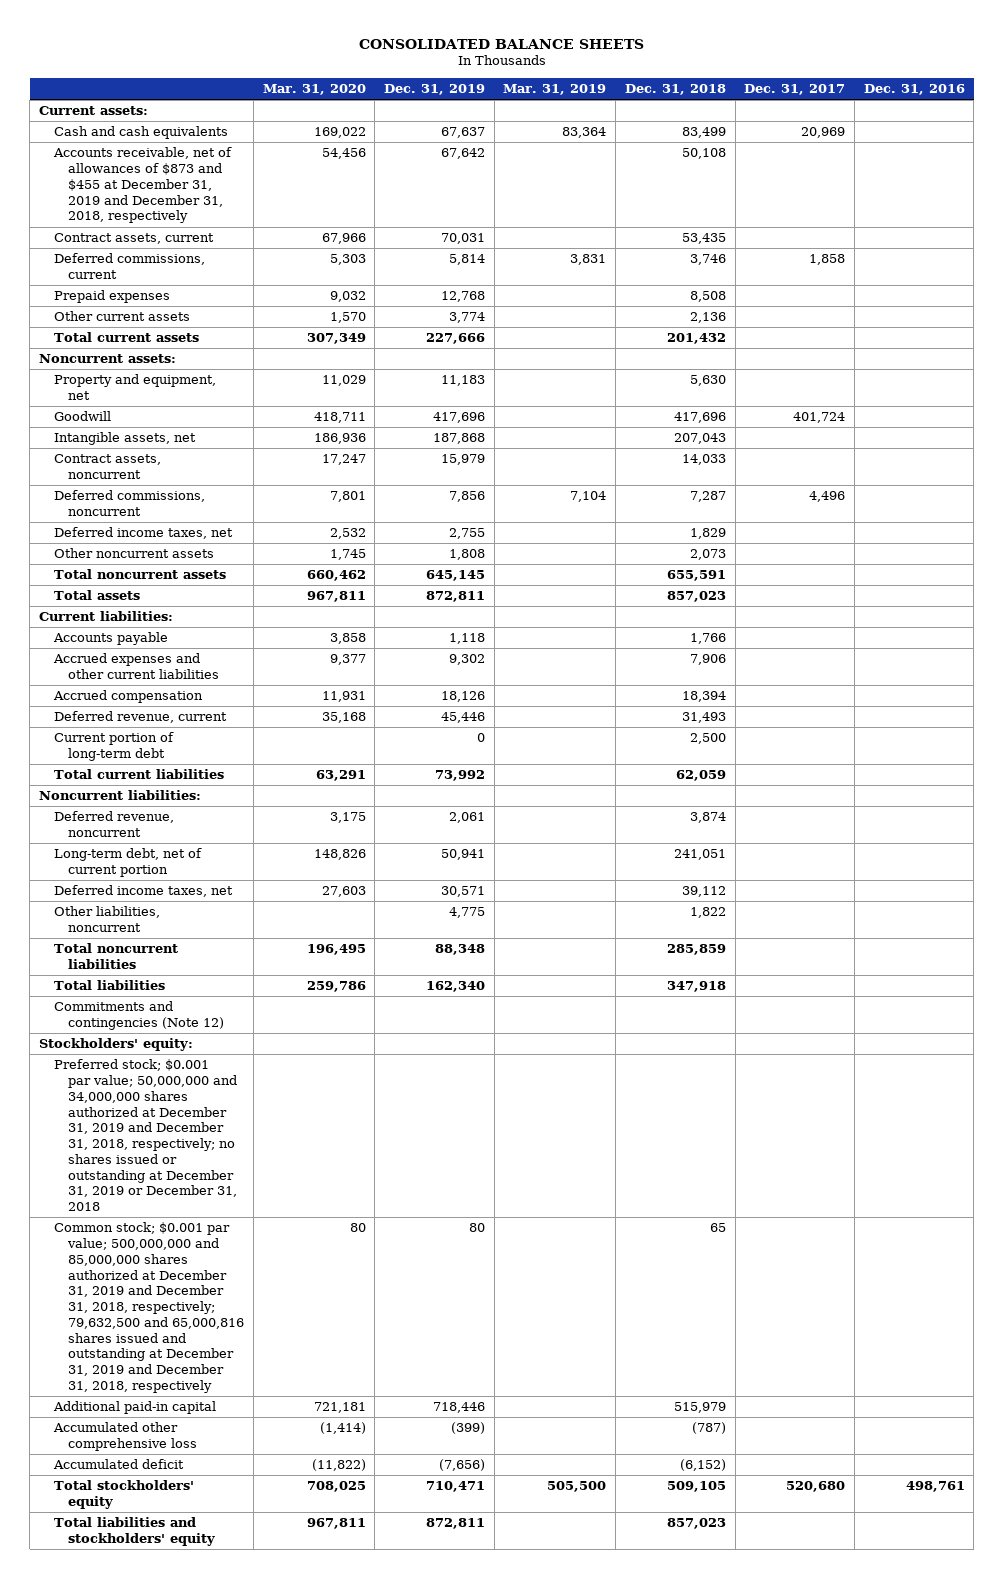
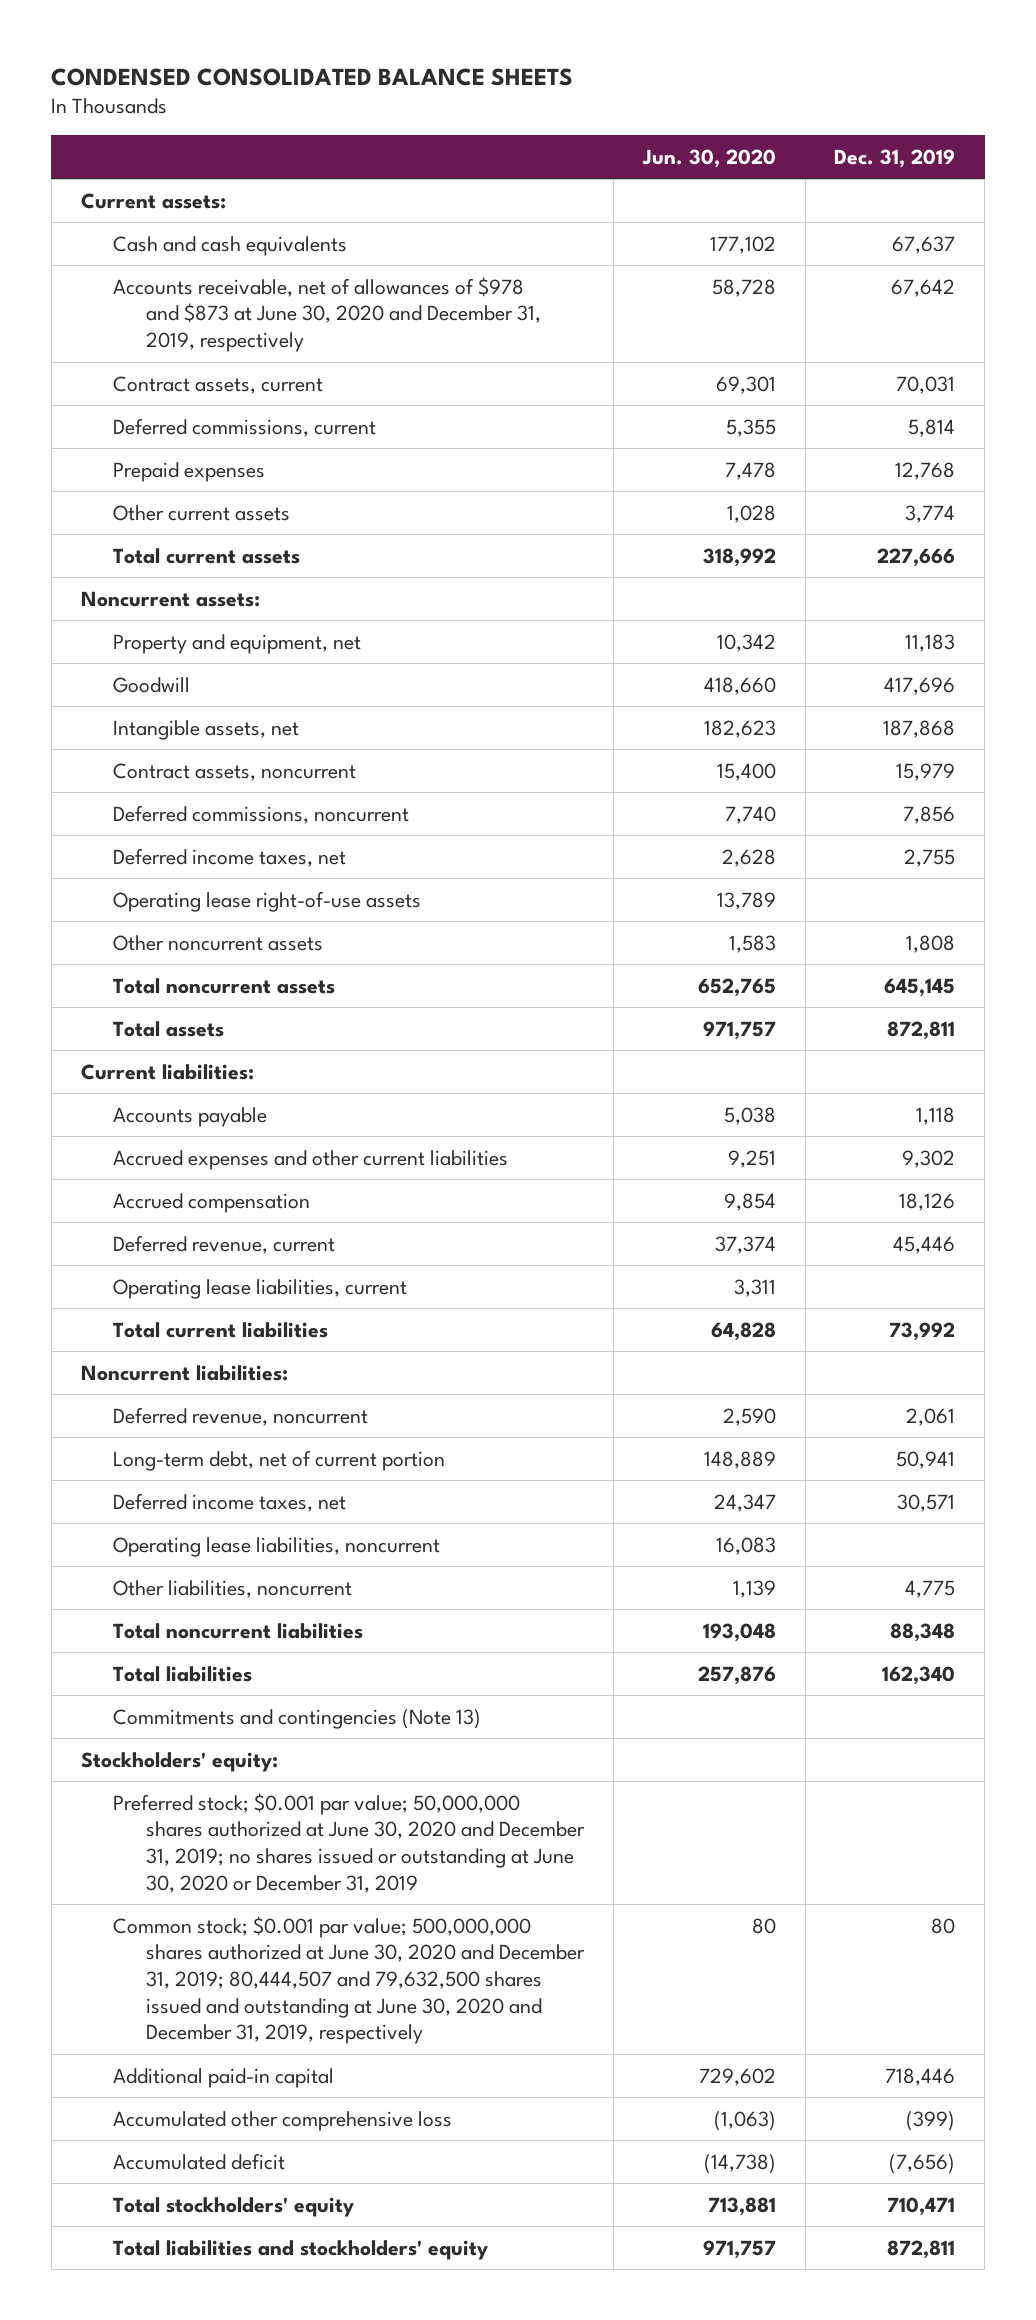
- CONSOLIDATED BALANCE SHEETS
+ CONDENSED CONSOLIDATED BALANCE SHEETS
- | Mar. 31, 2020 | Dec. 31, 2019 | Mar. 31, 2019 | Dec. 31, 2018 | Dec. 31, 2017 | Dec. 31, 2016
+ | Jun. 30, 2020 | Dec. 31, 2019
- Accounts receivable, net of allowances of $873 and $455 at December 31, 2019 and December 31, 2018, respectively | 54,456 | 67,642 | | 50,108 | |
+ Accounts receivable, net of allowances of $978 and $873 at June 30, 2020 and December 31, 2019, respectively | 58,728 | 67,642
+ Operating lease right-of-use assets | 13,789 |
- Current portion of long-term debt | | 0 | | 2,500 | |
+ Operating lease liabilities, current | 3,311 |
+ Operating lease liabilities, noncurrent | 16,083 |
- Commitments and contingencies (Note 12)
+ Commitments and contingencies (Note 13)
- Preferred stock; $0.001 par value; 50,000,000 and 34,000,000 shares authorized at December 31, 2019 and December 31, 2018, respectively; no shares issued or outstanding at December 31, 2019 or December 31, 2018
- Common stock; $0.001 par value; 500,000,000 and 85,000,000 shares authorized at December 31, 2019 and December 31, 2018, respectively; 79,632,500 and 65,000,816 shares issued and outstanding at December 31, 2019 and December 31, 2018, respectively | 80 | 80 | | 65 | |
+ Preferred stock; $0.001 par value; 50,000,000 shares authorized at June 30, 2020 and December 31, 2019; no shares issued or outstanding at June 30, 2020 or December 31, 2019
+ Common stock; $0.001 par value; 500,000,000 shares authorized at June 30, 2020 and December 31, 2019; 80,444,507 and 79,632,500 shares issued and outstanding at June 30, 2020 and December 31, 2019, respectively | 80 | 80

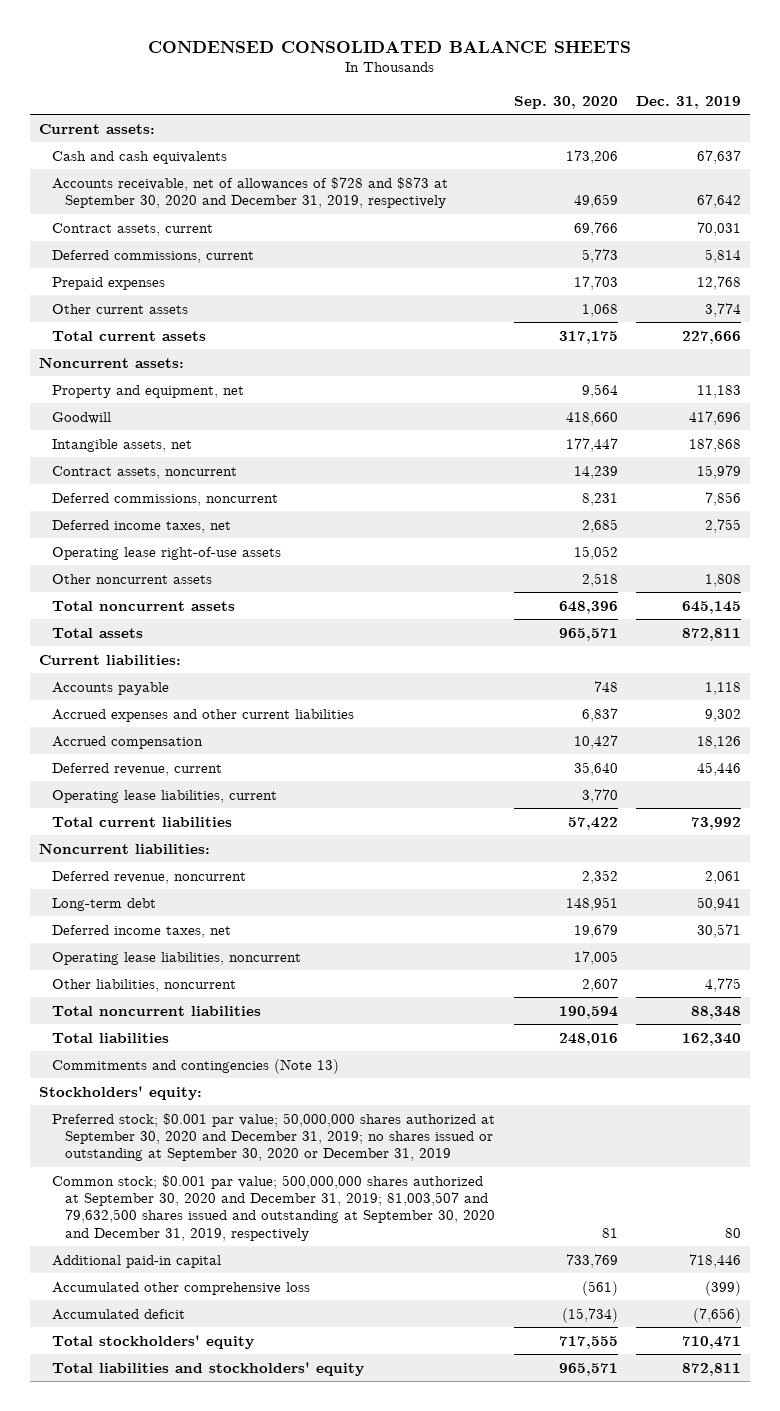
- | Jun. 30, 2020 | Dec. 31, 2019
+ | Sep. 30, 2020 | Dec. 31, 2019
- Accounts receivable, net of allowances of $978 and $873 at June 30, 2020 and December 31, 2019, respectively | 58,728 | 67,642
+ Accounts receivable, net of allowances of $728 and $873 at September 30, 2020 and December 31, 2019, respectively | 49,659 | 67,642
- Long-term debt, net of current portion | 148,889 | 50,941
+ Long-term debt | 148,951 | 50,941
- Preferred stock; $0.001 par value; 50,000,000 shares authorized at June 30, 2020 and December 31, 2019; no shares issued or outstanding at June 30, 2020 or December 31, 2019
- Common stock; $0.001 par value; 500,000,000 shares authorized at June 30, 2020 and December 31, 2019; 80,444,507 and 79,632,500 shares issued and outstanding at June 30, 2020 and December 31, 2019, respectively | 80 | 80
+ Preferred stock; $0.001 par value; 50,000,000 shares authorized at September 30, 2020 and December 31, 2019; no shares issued or outstanding at September 30, 2020 or December 31, 2019
+ Common stock; $0.001 par value; 500,000,000 shares authorized at September 30, 2020 and December 31, 2019; 81,003,507 and 79,632,500 shares issued and outstanding at September 30, 2020 and December 31, 2019, respectively | 81 | 80

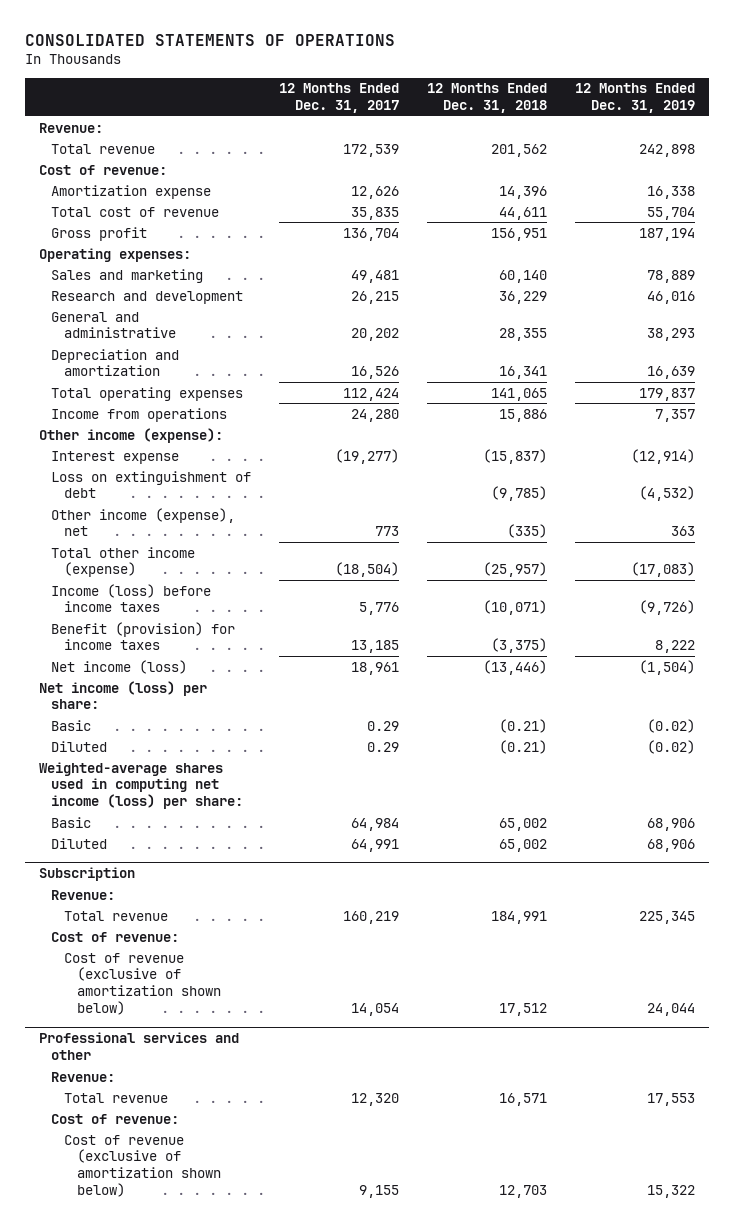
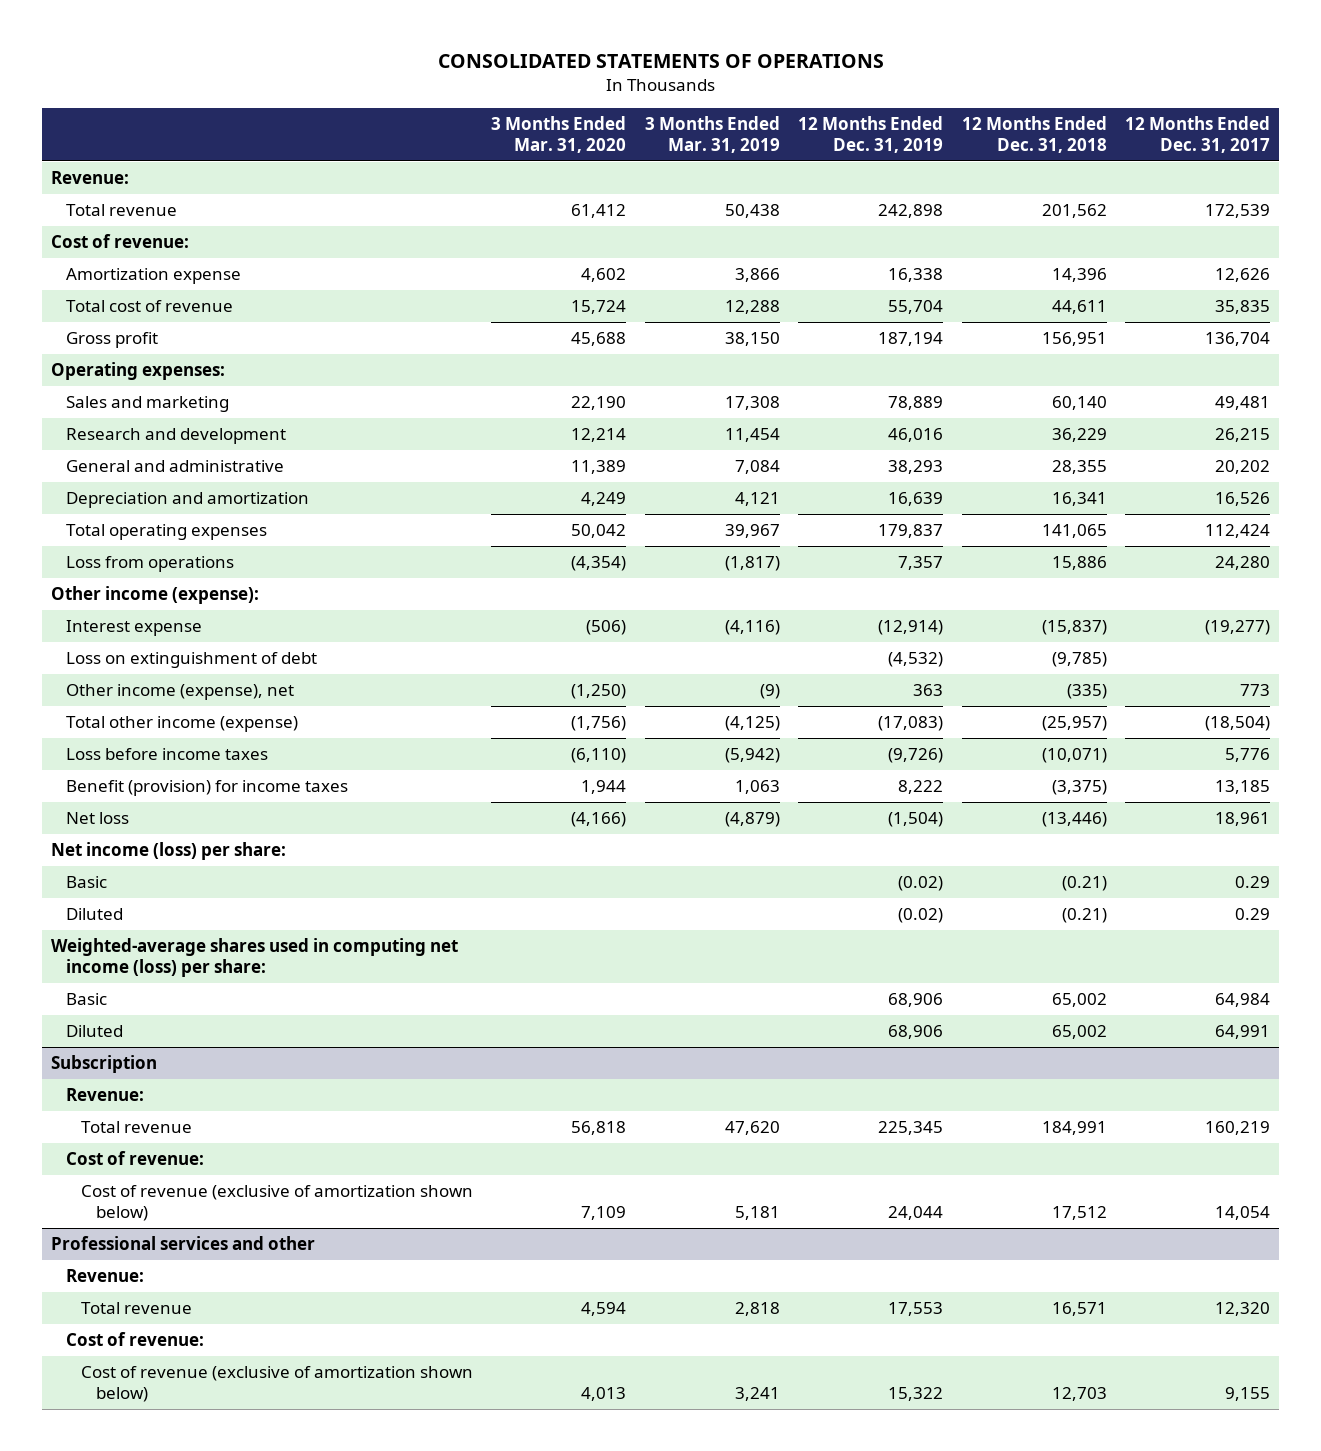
- | 12 Months Ended Dec. 31, 2017 | 12 Months Ended Dec. 31, 2018 | 12 Months Ended Dec. 31, 2019
+ | 3 Months Ended Mar. 31, 2020 | 3 Months Ended Mar. 31, 2019 | 12 Months Ended Dec. 31, 2019 | 12 Months Ended Dec. 31, 2018 | 12 Months Ended Dec. 31, 2017
- Income from operations | 24,280 | 15,886 | 7,357
+ Loss from operations | (4,354) | (1,817) | 7,357 | 15,886 | 24,280
- Income (loss) before income taxes | 5,776 | (10,071) | (9,726)
+ Loss before income taxes | (6,110) | (5,942) | (9,726) | (10,071) | 5,776
- Net income (loss) | 18,961 | (13,446) | (1,504)
+ Net loss | (4,166) | (4,879) | (1,504) | (13,446) | 18,961

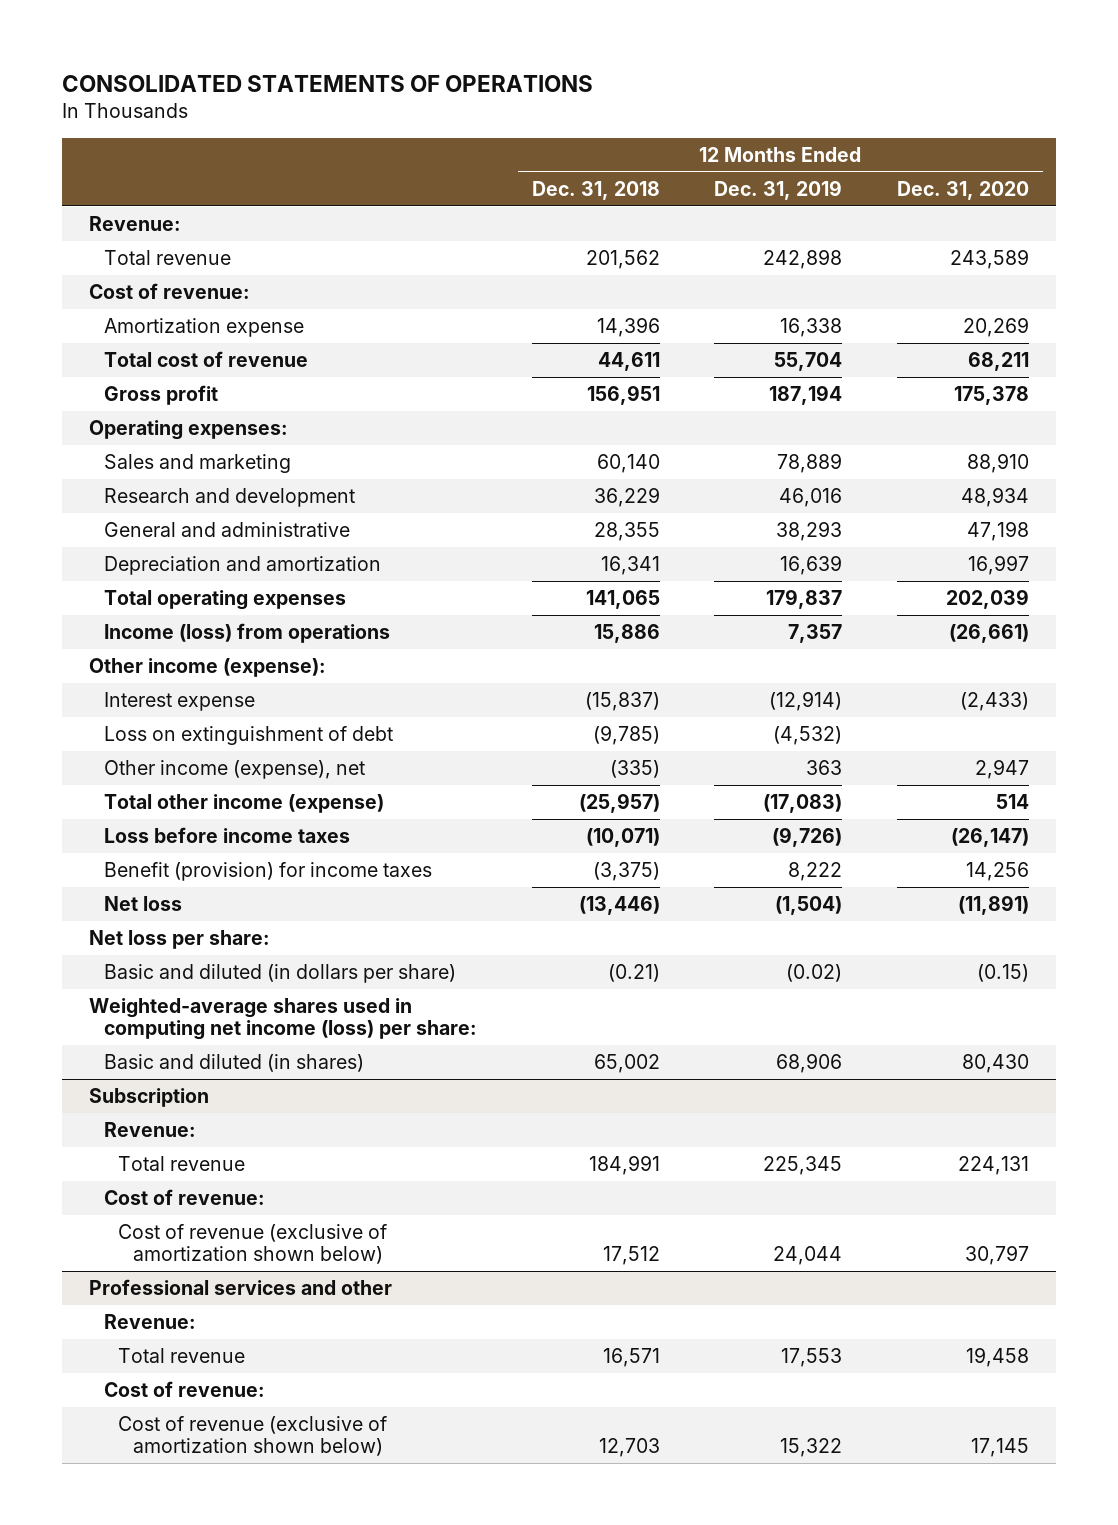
- | 3 Months Ended Mar. 31, 2020 | 3 Months Ended Mar. 31, 2019 | 12 Months Ended Dec. 31, 2019 | 12 Months Ended Dec. 31, 2018 | 12 Months Ended Dec. 31, 2017
+ | 12 Months Ended Dec. 31, 2018 | 12 Months Ended Dec. 31, 2019 | 12 Months Ended Dec. 31, 2020
- Loss from operations | (4,354) | (1,817) | 7,357 | 15,886 | 24,280
+ Income (loss) from operations | 15,886 | 7,357 | (26,661)
- Net income (loss) per share:
- Basic | | | (0.02) | (0.21) | 0.29
- Diluted | | | (0.02) | (0.21) | 0.29
+ Net loss per share:
+ Basic and diluted (in dollars per share) | (0.21) | (0.02) | (0.15)
- Basic | | | 68,906 | 65,002 | 64,984
- Diluted | | | 68,906 | 65,002 | 64,991
+ Basic and diluted (in shares) | 65,002 | 68,906 | 80,430

